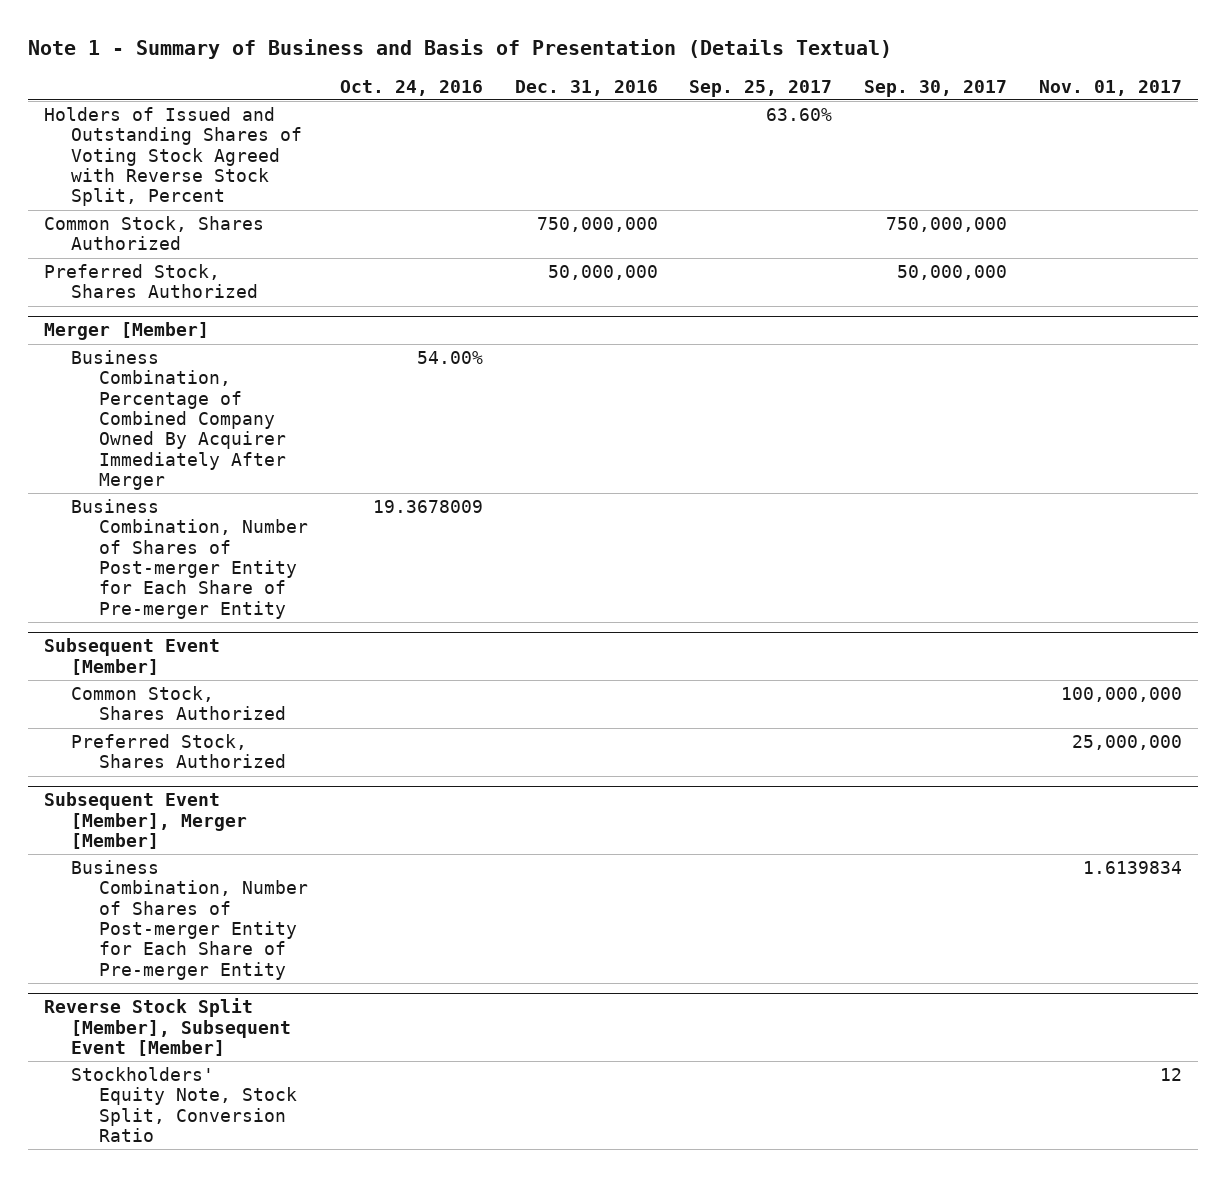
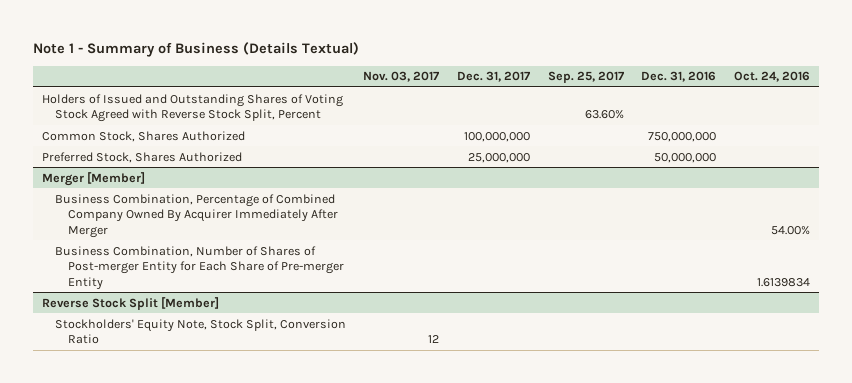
- Note 1 - Summary of Business and Basis of Presentation (Details Textual)
+ Note 1 - Summary of Business (Details Textual)
- | Oct. 24, 2016 | Dec. 31, 2016 | Sep. 25, 2017 | Sep. 30, 2017 | Nov. 01, 2017
+ | Nov. 03, 2017 | Dec. 31, 2017 | Sep. 25, 2017 | Dec. 31, 2016 | Oct. 24, 2016
@ Merger [Member]
- Business Combination, Number of Shares of Post-merger Entity for Each Share of Pre-merger Entity | 19.3678009 | | | |
- Subsequent Event [Member]
- Common Stock, Shares Authorized | | | | | 100,000,000
- Preferred Stock, Shares Authorized | | | | | 25,000,000
- Subsequent Event [Member], Merger [Member]
- Business Combination, Number of Shares of Post-merger Entity for Each Share of Pre-merger Entity | | | | | 1.6139834
- Reverse Stock Split [Member], Subsequent Event [Member]
@ Merger [Member]
+ Business Combination, Number of Shares of Post-merger Entity for Each Share of Pre-merger Entity | | | | | 1.6139834
+ Reverse Stock Split [Member]

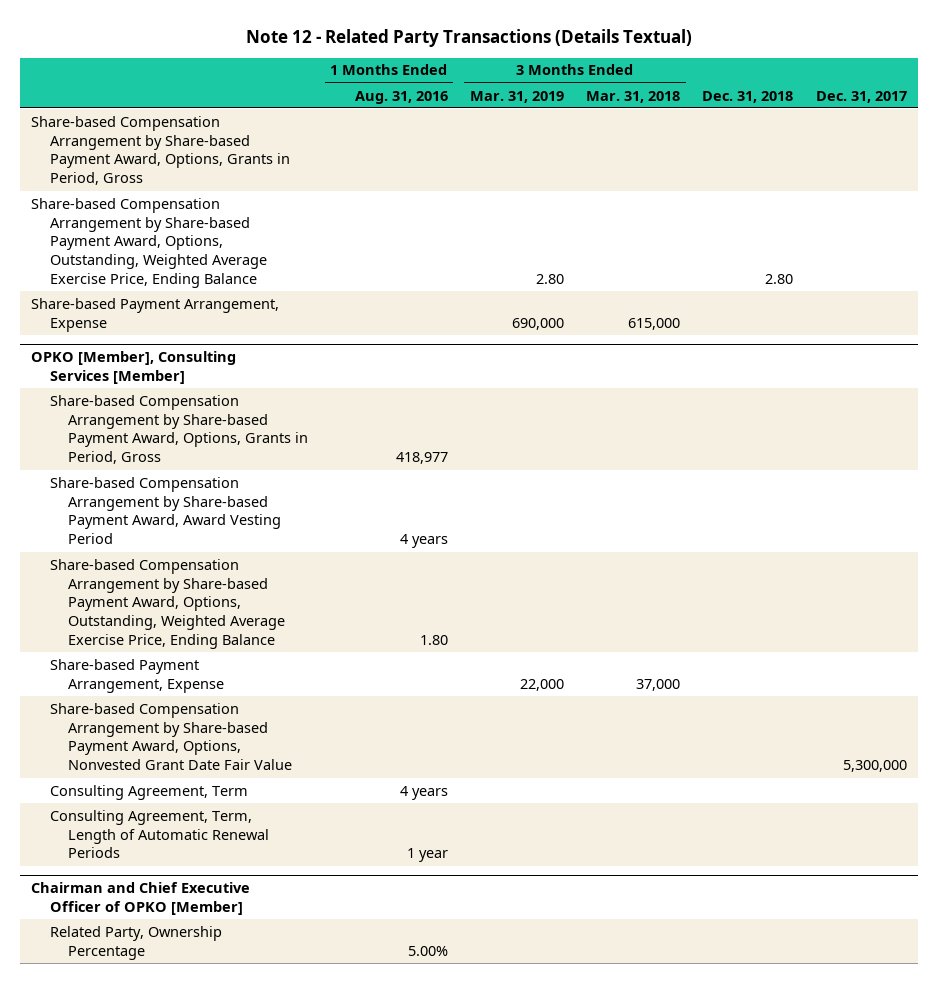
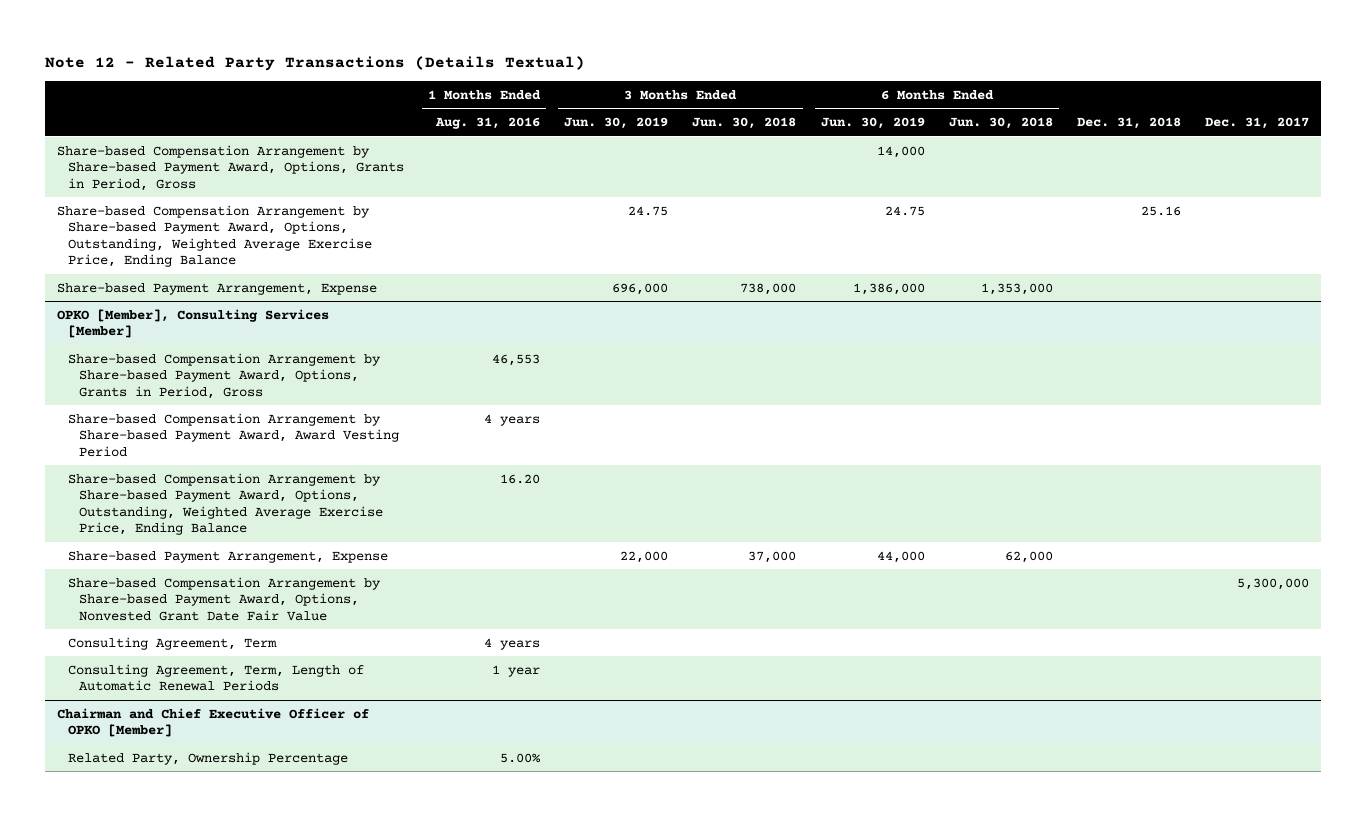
- | 1 Months Ended Aug. 31, 2016 | 3 Months Ended Mar. 31, 2019 | 3 Months Ended Mar. 31, 2018 | Dec. 31, 2018 | Dec. 31, 2017
+ | 1 Months Ended Aug. 31, 2016 | 3 Months Ended Jun. 30, 2019 | 3 Months Ended Jun. 30, 2018 | 6 Months Ended Jun. 30, 2019 | 6 Months Ended Jun. 30, 2018 | Dec. 31, 2018 | Dec. 31, 2017
- Share-based Compensation Arrangement by Share-based Payment Award, Options, Outstanding, Weighted Average Exercise Price, Ending Balance | | 2.80 | | 2.80 |
+ Share-based Compensation Arrangement by Share-based Payment Award, Options, Outstanding, Weighted Average Exercise Price, Ending Balance | | 24.75 | | 24.75 | | 25.16 |
@ OPKO [Member], Consulting Services [Member]
- Share-based Compensation Arrangement by Share-based Payment Award, Options, Grants in Period, Gross | 418,977 | | | |
+ Share-based Compensation Arrangement by Share-based Payment Award, Options, Grants in Period, Gross | 46,553 | | | | | |
- Share-based Compensation Arrangement by Share-based Payment Award, Options, Outstanding, Weighted Average Exercise Price, Ending Balance | 1.80 | | | |
+ Share-based Compensation Arrangement by Share-based Payment Award, Options, Outstanding, Weighted Average Exercise Price, Ending Balance | 16.20 | | | | | |

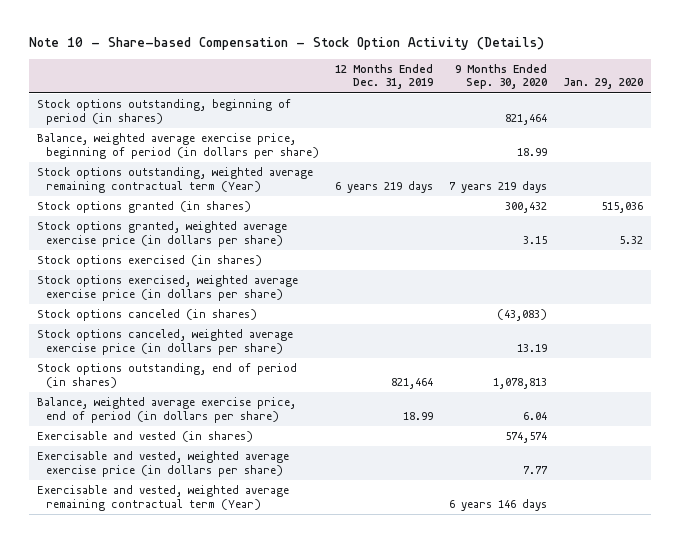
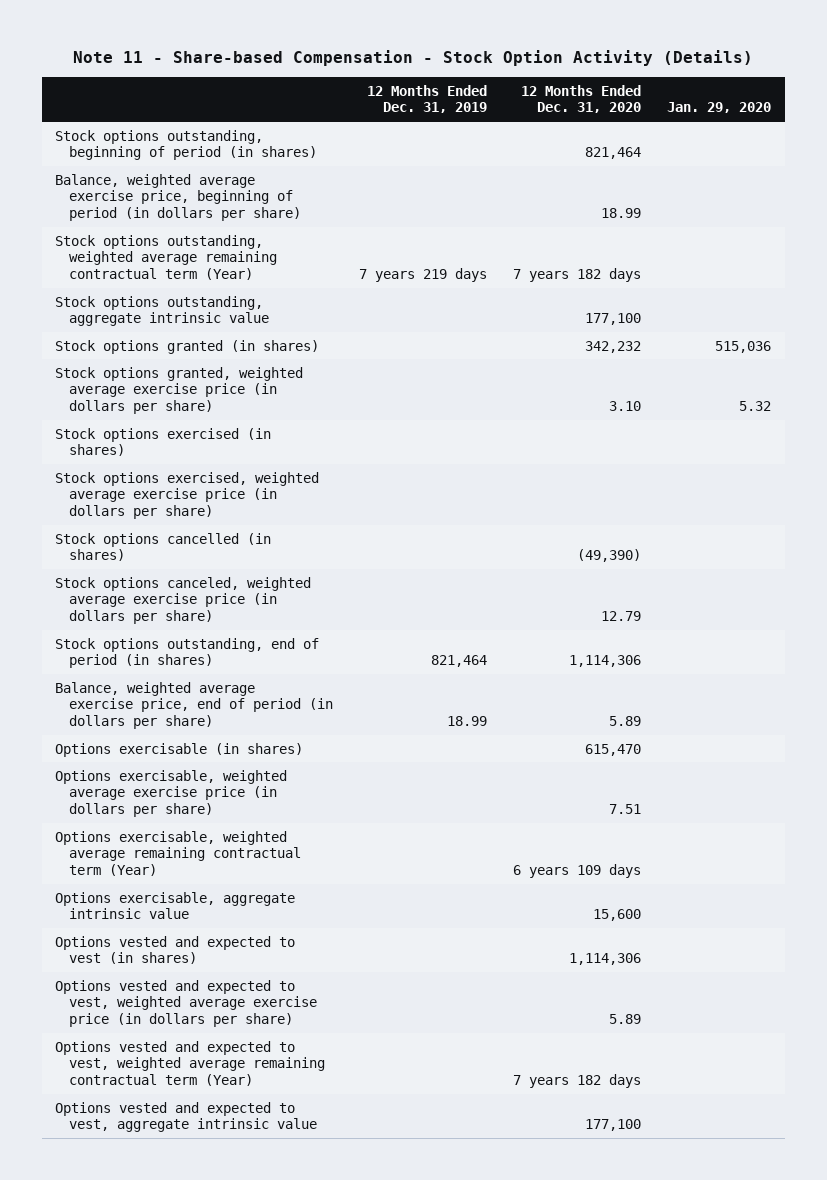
- Note 10 - Share-based Compensation - Stock Option Activity (Details)
+ Note 11 - Share-based Compensation - Stock Option Activity (Details)
- | 12 Months Ended Dec. 31, 2019 | 9 Months Ended Sep. 30, 2020 | Jan. 29, 2020
+ | 12 Months Ended Dec. 31, 2019 | 12 Months Ended Dec. 31, 2020 | Jan. 29, 2020
- Stock options outstanding, weighted average remaining contractual term (Year) | 6 years 219 days | 7 years 219 days |
+ Stock options outstanding, weighted average remaining contractual term (Year) | 7 years 219 days | 7 years 182 days |
+ Stock options outstanding, aggregate intrinsic value | | 177,100 |
- Stock options canceled (in shares) | | (43,083) |
+ Stock options cancelled (in shares) | | (49,390) |
- Exercisable and vested (in shares) | | 574,574 |
- Exercisable and vested, weighted average exercise price (in dollars per share) | | 7.77 |
- Exercisable and vested, weighted average remaining contractual term (Year) | | 6 years 146 days |
+ Options exercisable (in shares) | | 615,470 |
+ Options exercisable, weighted average exercise price (in dollars per share) | | 7.51 |
+ Options exercisable, weighted average remaining contractual term (Year) | | 6 years 109 days |
+ Options exercisable, aggregate intrinsic value | | 15,600 |
+ Options vested and expected to vest (in shares) | | 1,114,306 |
+ Options vested and expected to vest, weighted average exercise price (in dollars per share) | | 5.89 |
+ Options vested and expected to vest, weighted average remaining contractual term (Year) | | 7 years 182 days |
+ Options vested and expected to vest, aggregate intrinsic value | | 177,100 |

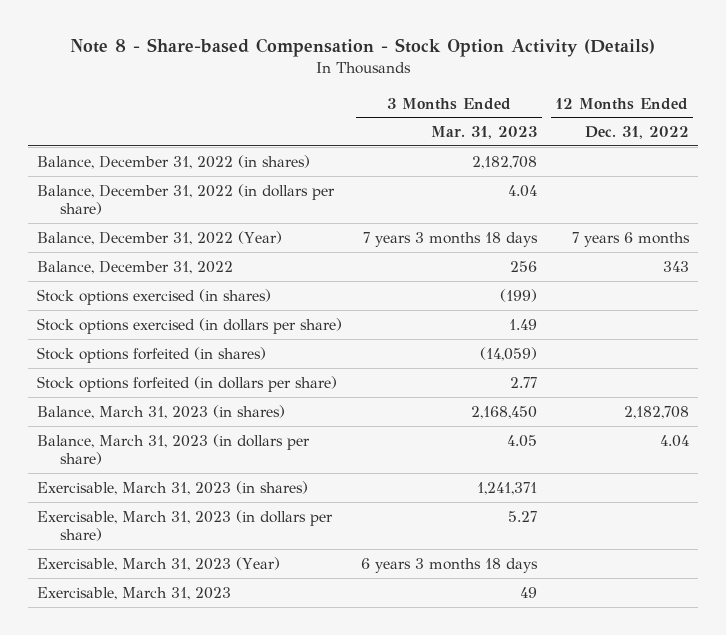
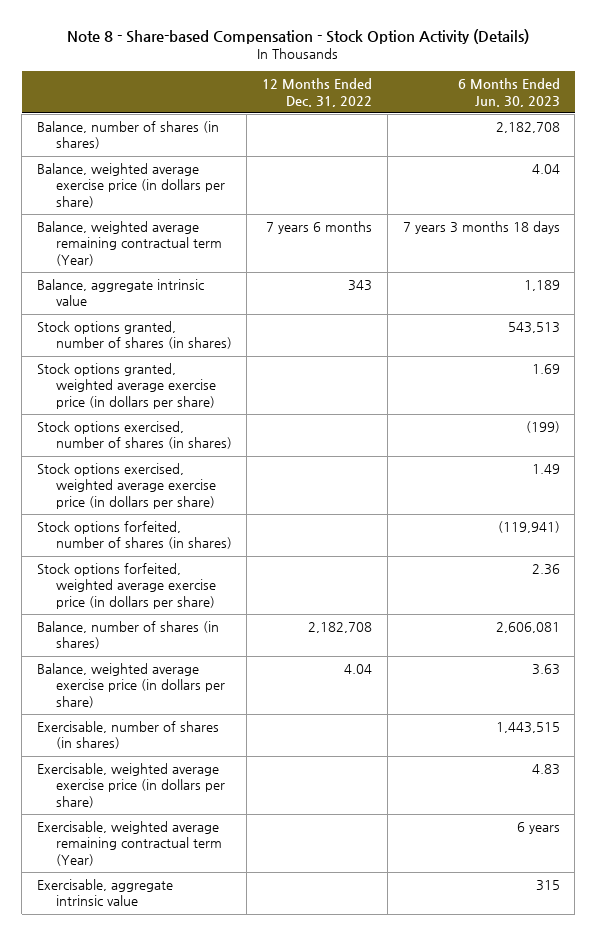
- | 3 Months Ended Mar. 31, 2023 | 12 Months Ended Dec. 31, 2022
+ | 12 Months Ended Dec. 31, 2022 | 6 Months Ended Jun. 30, 2023
- Balance, December 31, 2022 (in shares) | 2,182,708 |
- Balance, December 31, 2022 (in dollars per share) | 4.04 |
- Balance, December 31, 2022 (Year) | 7 years 3 months 18 days | 7 years 6 months
- Balance, December 31, 2022 | 256 | 343
- Stock options exercised (in shares) | (199) |
- Stock options exercised (in dollars per share) | 1.49 |
- Stock options forfeited (in shares) | (14,059) |
- Stock options forfeited (in dollars per share) | 2.77 |
- Balance, March 31, 2023 (in shares) | 2,168,450 | 2,182,708
- Balance, March 31, 2023 (in dollars per share) | 4.05 | 4.04
- Exercisable, March 31, 2023 (in shares) | 1,241,371 |
- Exercisable, March 31, 2023 (in dollars per share) | 5.27 |
- Exercisable, March 31, 2023 (Year) | 6 years 3 months 18 days |
- Exercisable, March 31, 2023 | 49 |
+ Balance, number of shares (in shares) | | 2,182,708
+ Balance, weighted average exercise price (in dollars per share) | | 4.04
+ Balance, weighted average remaining contractual term (Year) | 7 years 6 months | 7 years 3 months 18 days
+ Balance, aggregate intrinsic value | 343 | 1,189
+ Stock options granted, number of shares (in shares) | | 543,513
+ Stock options granted, weighted average exercise price (in dollars per share) | | 1.69
+ Stock options exercised, number of shares (in shares) | | (199)
+ Stock options exercised, weighted average exercise price (in dollars per share) | | 1.49
+ Stock options forfeited, number of shares (in shares) | | (119,941)
+ Stock options forfeited, weighted average exercise price (in dollars per share) | | 2.36
+ Balance, number of shares (in shares) | 2,182,708 | 2,606,081
+ Balance, weighted average exercise price (in dollars per share) | 4.04 | 3.63
+ Exercisable, number of shares (in shares) | | 1,443,515
+ Exercisable, weighted average exercise price (in dollars per share) | | 4.83
+ Exercisable, weighted average remaining contractual term (Year) | | 6 years
+ Exercisable, aggregate intrinsic value | | 315

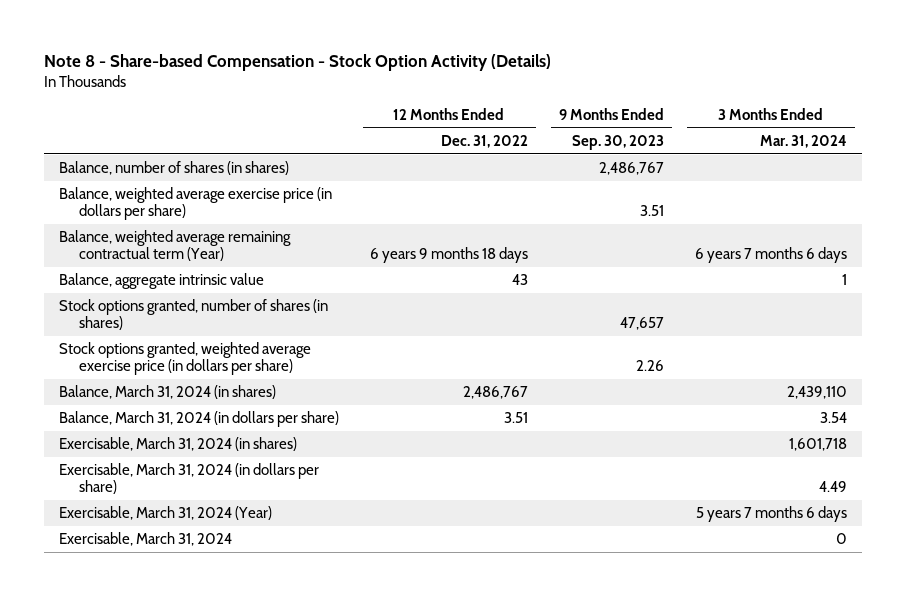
- | 12 Months Ended Dec. 31, 2022 | 6 Months Ended Jun. 30, 2023
+ | 12 Months Ended Dec. 31, 2022 | 9 Months Ended Sep. 30, 2023 | 3 Months Ended Mar. 31, 2024
- Balance, weighted average remaining contractual term (Year) | 7 years 6 months | 7 years 3 months 18 days
- Balance, aggregate intrinsic value | 343 | 1,189
+ Balance, weighted average remaining contractual term (Year) | 6 years 9 months 18 days | | 6 years 7 months 6 days
+ Balance, aggregate intrinsic value | 43 | | 1
- Stock options exercised, number of shares (in shares) | | (199)
- Stock options exercised, weighted average exercise price (in dollars per share) | | 1.49
- Stock options forfeited, number of shares (in shares) | | (119,941)
- Stock options forfeited, weighted average exercise price (in dollars per share) | | 2.36
- Balance, number of shares (in shares) | 2,182,708 | 2,606,081
- Balance, weighted average exercise price (in dollars per share) | 4.04 | 3.63
- Exercisable, number of shares (in shares) | | 1,443,515
- Exercisable, weighted average exercise price (in dollars per share) | | 4.83
- Exercisable, weighted average remaining contractual term (Year) | | 6 years
- Exercisable, aggregate intrinsic value | | 315
+ Balance, March 31, 2024 (in shares) | 2,486,767 | | 2,439,110
+ Balance, March 31, 2024 (in dollars per share) | 3.51 | | 3.54
+ Exercisable, March 31, 2024 (in shares) | | | 1,601,718
+ Exercisable, March 31, 2024 (in dollars per share) | | | 4.49
+ Exercisable, March 31, 2024 (Year) | | | 5 years 7 months 6 days
+ Exercisable, March 31, 2024 | | | 0

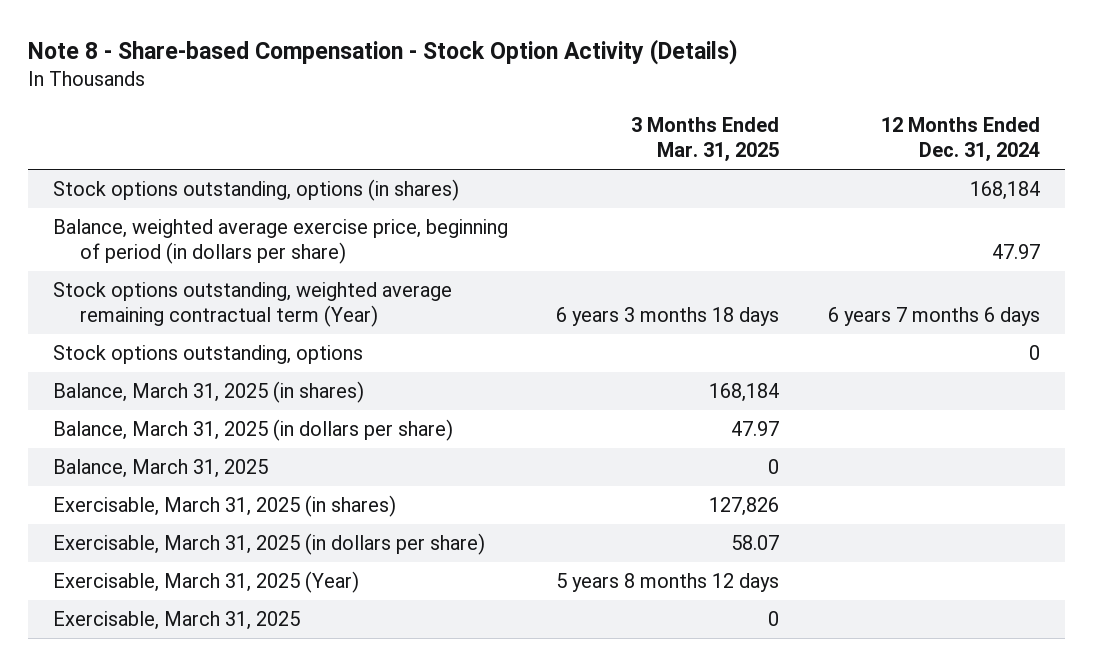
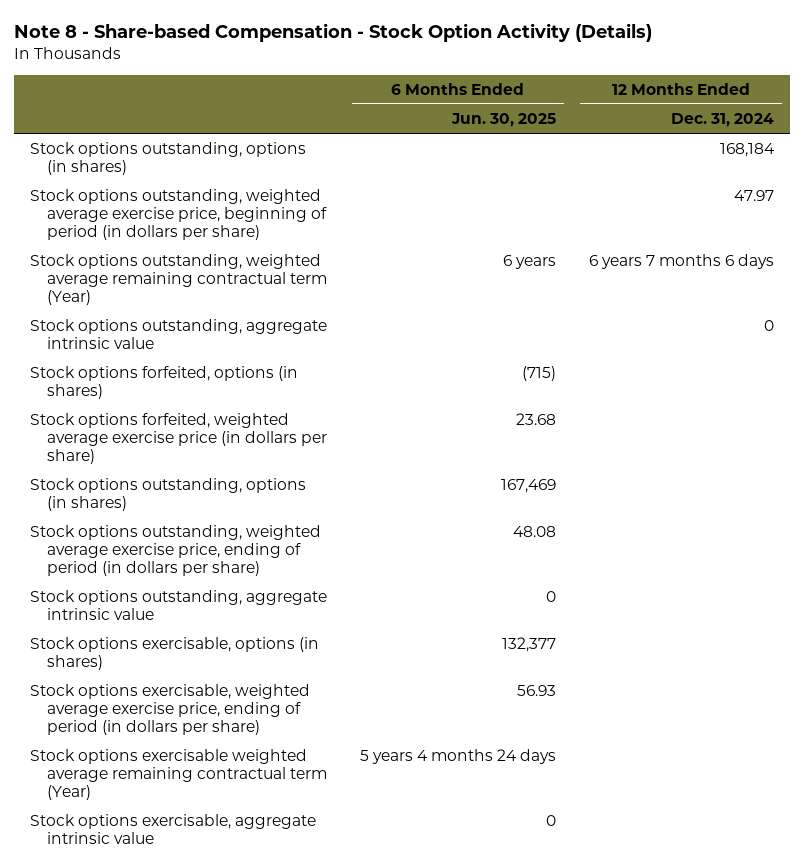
- | 3 Months Ended Mar. 31, 2025 | 12 Months Ended Dec. 31, 2024
+ | 6 Months Ended Jun. 30, 2025 | 12 Months Ended Dec. 31, 2024
- Balance, weighted average exercise price, beginning of period (in dollars per share) | | 47.97
+ Stock options outstanding, weighted average exercise price, beginning of period (in dollars per share) | | 47.97
- Stock options outstanding, options | | 0
- Balance, March 31, 2025 (in shares) | 168,184 |
- Balance, March 31, 2025 (in dollars per share) | 47.97 |
- Balance, March 31, 2025 | 0 |
- Exercisable, March 31, 2025 (in shares) | 127,826 |
- Exercisable, March 31, 2025 (in dollars per share) | 58.07 |
- Exercisable, March 31, 2025 (Year) | 5 years 8 months 12 days |
- Exercisable, March 31, 2025 | 0 |
+ Stock options outstanding, aggregate intrinsic value | | 0
+ Stock options forfeited, options (in shares) | (715) |
+ Stock options forfeited, weighted average exercise price (in dollars per share) | 23.68 |
+ Stock options outstanding, options (in shares) | 167,469 |
+ Stock options outstanding, weighted average exercise price, ending of period (in dollars per share) | 48.08 |
+ Stock options outstanding, aggregate intrinsic value | 0 |
+ Stock options exercisable, options (in shares) | 132,377 |
+ Stock options exercisable, weighted average exercise price, ending of period (in dollars per share) | 56.93 |
+ Stock options exercisable weighted average remaining contractual term (Year) | 5 years 4 months 24 days |
+ Stock options exercisable, aggregate intrinsic value | 0 |

